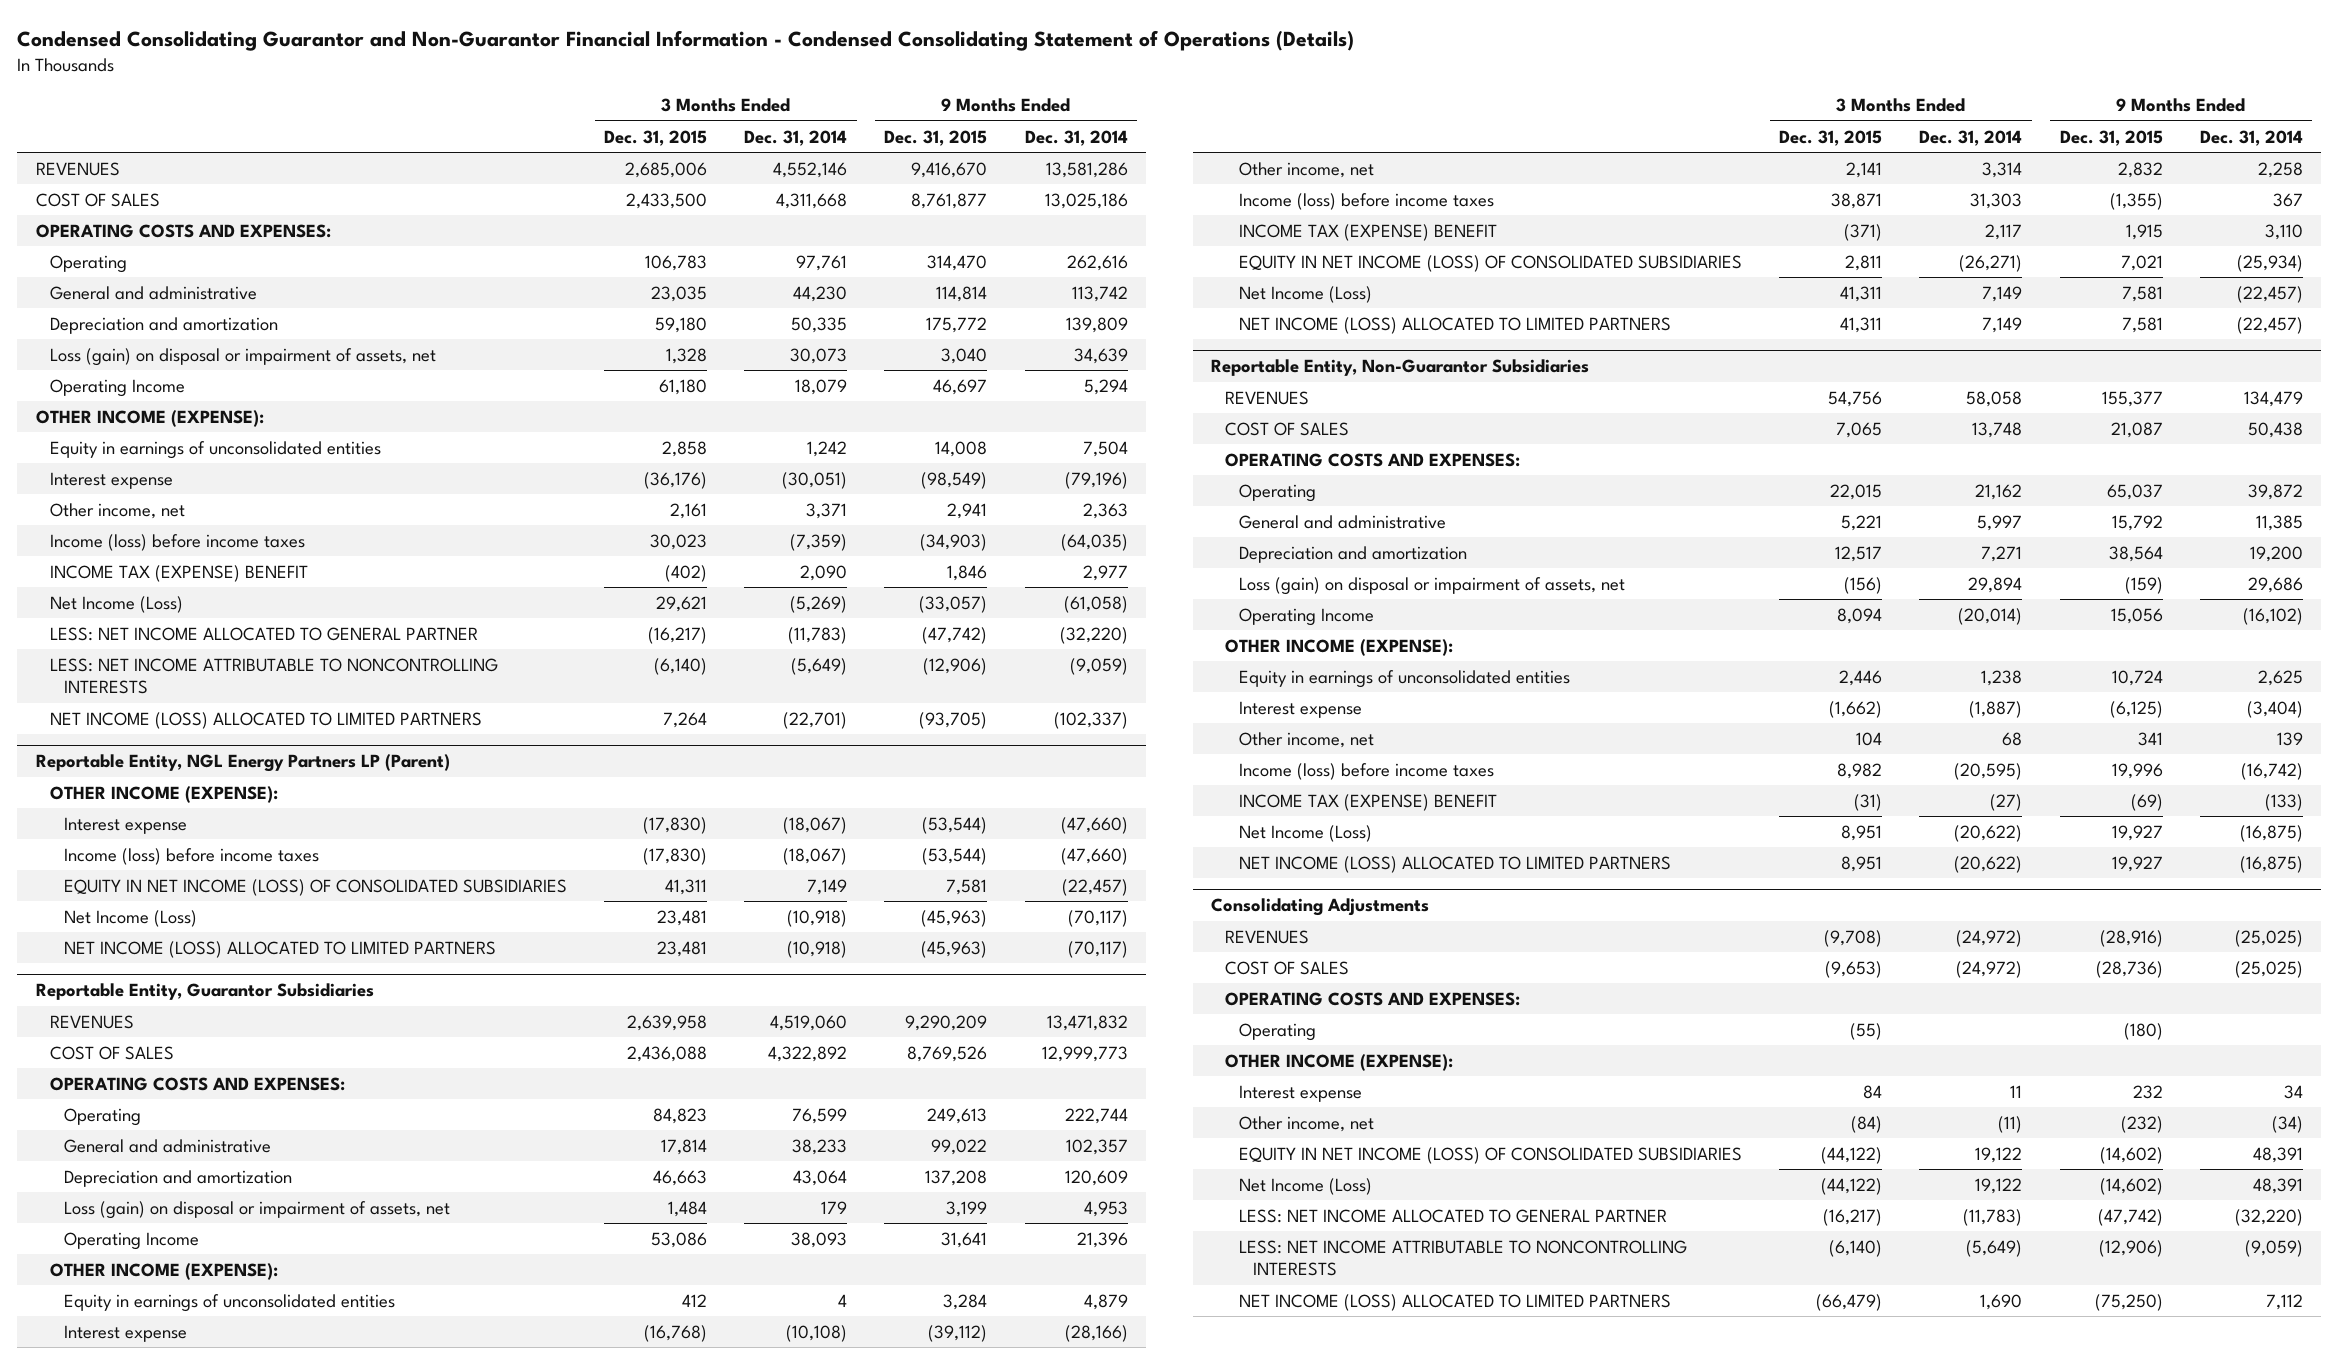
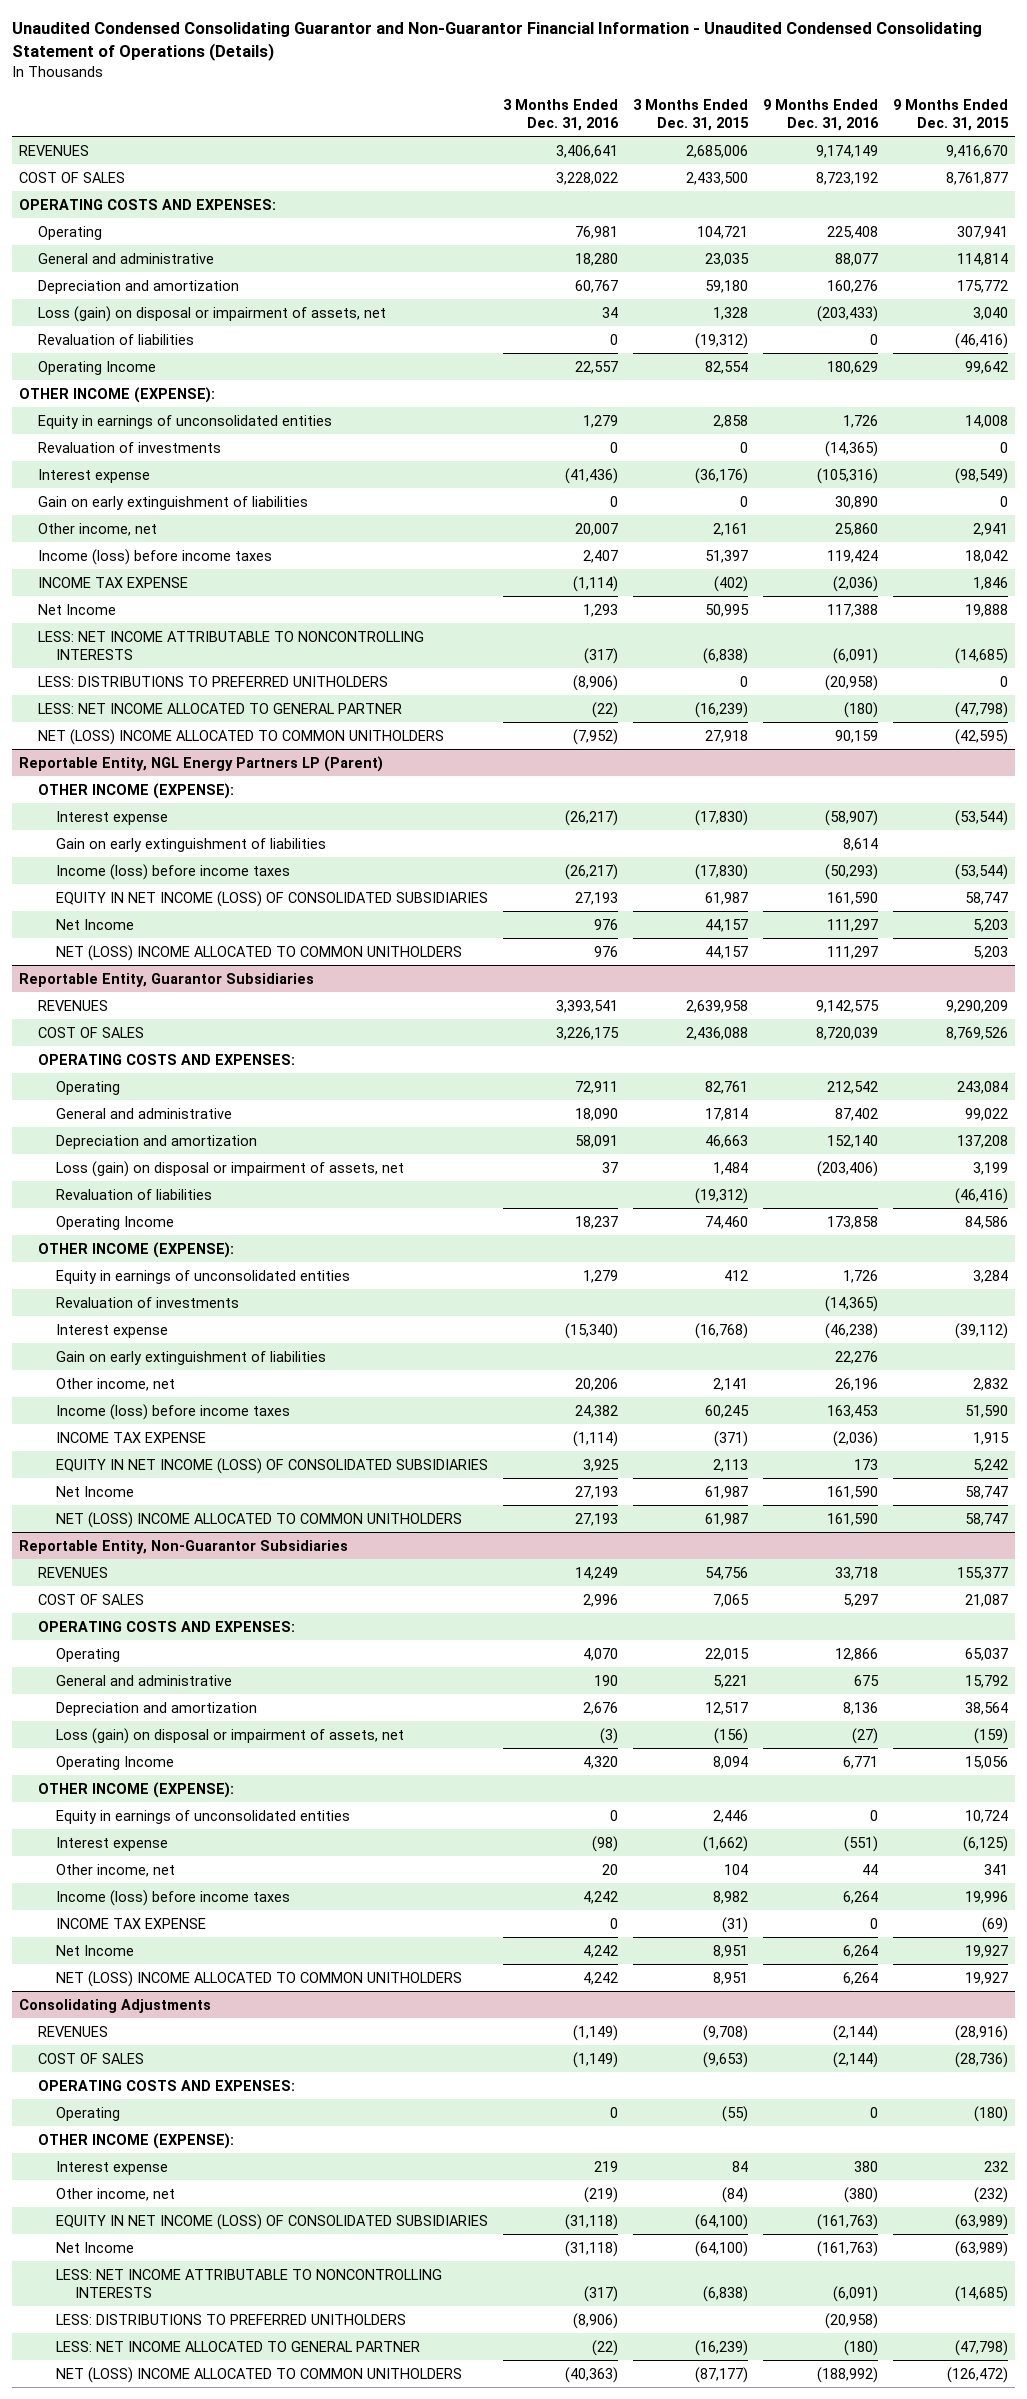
- Condensed Consolidating Guarantor and Non-Guarantor Financial Information - Condensed Consolidating Statement of Operations (Details)
+ Unaudited Condensed Consolidating Guarantor and Non-Guarantor Financial Information - Unaudited Condensed Consolidating Statement of Operations (Details)
- | 3 Months Ended Dec. 31, 2015 | 3 Months Ended Dec. 31, 2014 | 9 Months Ended Dec. 31, 2015 | 9 Months Ended Dec. 31, 2014
+ | 3 Months Ended Dec. 31, 2016 | 3 Months Ended Dec. 31, 2015 | 9 Months Ended Dec. 31, 2016 | 9 Months Ended Dec. 31, 2015
- Operating | 106,783 | 97,761 | 314,470 | 262,616
+ Operating | 76,981 | 104,721 | 225,408 | 307,941
- Operating Income | 61,180 | 18,079 | 46,697 | 5,294
+ Revaluation of liabilities | 0 | (19,312) | 0 | (46,416)
+ Operating Income | 22,557 | 82,554 | 180,629 | 99,642
+ Revaluation of investments | 0 | 0 | (14,365) | 0
+ Gain on early extinguishment of liabilities | 0 | 0 | 30,890 | 0
- Income (loss) before income taxes | 30,023 | (7,359) | (34,903) | (64,035)
- INCOME TAX (EXPENSE) BENEFIT | (402) | 2,090 | 1,846 | 2,977
- Net Income (Loss) | 29,621 | (5,269) | (33,057) | (61,058)
- LESS: NET INCOME ALLOCATED TO GENERAL PARTNER | (16,217) | (11,783) | (47,742) | (32,220)
- LESS: NET INCOME ATTRIBUTABLE TO NONCONTROLLING INTERESTS | (6,140) | (5,649) | (12,906) | (9,059)
- NET INCOME (LOSS) ALLOCATED TO LIMITED PARTNERS | 7,264 | (22,701) | (93,705) | (102,337)
+ Income (loss) before income taxes | 2,407 | 51,397 | 119,424 | 18,042
+ INCOME TAX EXPENSE | (1,114) | (402) | (2,036) | 1,846
+ Net Income | 1,293 | 50,995 | 117,388 | 19,888
+ LESS: NET INCOME ATTRIBUTABLE TO NONCONTROLLING INTERESTS | (317) | (6,838) | (6,091) | (14,685)
+ LESS: DISTRIBUTIONS TO PREFERRED UNITHOLDERS | (8,906) | 0 | (20,958) | 0
+ LESS: NET INCOME ALLOCATED TO GENERAL PARTNER | (22) | (16,239) | (180) | (47,798)
+ NET (LOSS) INCOME ALLOCATED TO COMMON UNITHOLDERS | (7,952) | 27,918 | 90,159 | (42,595)
@ Reportable Entity, NGL Energy Partners LP (Parent)
+ Gain on early extinguishment of liabilities | | | 8,614 |
- EQUITY IN NET INCOME (LOSS) OF CONSOLIDATED SUBSIDIARIES | 41,311 | 7,149 | 7,581 | (22,457)
- Net Income (Loss) | 23,481 | (10,918) | (45,963) | (70,117)
- NET INCOME (LOSS) ALLOCATED TO LIMITED PARTNERS | 23,481 | (10,918) | (45,963) | (70,117)
+ EQUITY IN NET INCOME (LOSS) OF CONSOLIDATED SUBSIDIARIES | 27,193 | 61,987 | 161,590 | 58,747
+ Net Income | 976 | 44,157 | 111,297 | 5,203
+ NET (LOSS) INCOME ALLOCATED TO COMMON UNITHOLDERS | 976 | 44,157 | 111,297 | 5,203
@ Reportable Entity, Guarantor Subsidiaries
- Operating | 84,823 | 76,599 | 249,613 | 222,744
+ Operating | 72,911 | 82,761 | 212,542 | 243,084
- Operating Income | 53,086 | 38,093 | 31,641 | 21,396
+ Revaluation of liabilities | | (19,312) | | (46,416)
+ Operating Income | 18,237 | 74,460 | 173,858 | 84,586
+ Revaluation of investments | | | (14,365) |
+ Gain on early extinguishment of liabilities | | | 22,276 |
- Income (loss) before income taxes | 38,871 | 31,303 | (1,355) | 367
- INCOME TAX (EXPENSE) BENEFIT | (371) | 2,117 | 1,915 | 3,110
- EQUITY IN NET INCOME (LOSS) OF CONSOLIDATED SUBSIDIARIES | 2,811 | (26,271) | 7,021 | (25,934)
- Net Income (Loss) | 41,311 | 7,149 | 7,581 | (22,457)
- NET INCOME (LOSS) ALLOCATED TO LIMITED PARTNERS | 41,311 | 7,149 | 7,581 | (22,457)
+ Income (loss) before income taxes | 24,382 | 60,245 | 163,453 | 51,590
+ INCOME TAX EXPENSE | (1,114) | (371) | (2,036) | 1,915
+ EQUITY IN NET INCOME (LOSS) OF CONSOLIDATED SUBSIDIARIES | 3,925 | 2,113 | 173 | 5,242
+ Net Income | 27,193 | 61,987 | 161,590 | 58,747
+ NET (LOSS) INCOME ALLOCATED TO COMMON UNITHOLDERS | 27,193 | 61,987 | 161,590 | 58,747
@ Reportable Entity, Non-Guarantor Subsidiaries
- INCOME TAX (EXPENSE) BENEFIT | (31) | (27) | (69) | (133)
- Net Income (Loss) | 8,951 | (20,622) | 19,927 | (16,875)
- NET INCOME (LOSS) ALLOCATED TO LIMITED PARTNERS | 8,951 | (20,622) | 19,927 | (16,875)
+ INCOME TAX EXPENSE | 0 | (31) | 0 | (69)
+ Net Income | 4,242 | 8,951 | 6,264 | 19,927
+ NET (LOSS) INCOME ALLOCATED TO COMMON UNITHOLDERS | 4,242 | 8,951 | 6,264 | 19,927
@ Consolidating Adjustments
- EQUITY IN NET INCOME (LOSS) OF CONSOLIDATED SUBSIDIARIES | (44,122) | 19,122 | (14,602) | 48,391
- Net Income (Loss) | (44,122) | 19,122 | (14,602) | 48,391
- LESS: NET INCOME ALLOCATED TO GENERAL PARTNER | (16,217) | (11,783) | (47,742) | (32,220)
- LESS: NET INCOME ATTRIBUTABLE TO NONCONTROLLING INTERESTS | (6,140) | (5,649) | (12,906) | (9,059)
- NET INCOME (LOSS) ALLOCATED TO LIMITED PARTNERS | (66,479) | 1,690 | (75,250) | 7,112
+ EQUITY IN NET INCOME (LOSS) OF CONSOLIDATED SUBSIDIARIES | (31,118) | (64,100) | (161,763) | (63,989)
+ Net Income | (31,118) | (64,100) | (161,763) | (63,989)
+ LESS: NET INCOME ATTRIBUTABLE TO NONCONTROLLING INTERESTS | (317) | (6,838) | (6,091) | (14,685)
+ LESS: DISTRIBUTIONS TO PREFERRED UNITHOLDERS | (8,906) | | (20,958) |
+ LESS: NET INCOME ALLOCATED TO GENERAL PARTNER | (22) | (16,239) | (180) | (47,798)
+ NET (LOSS) INCOME ALLOCATED TO COMMON UNITHOLDERS | (40,363) | (87,177) | (188,992) | (126,472)

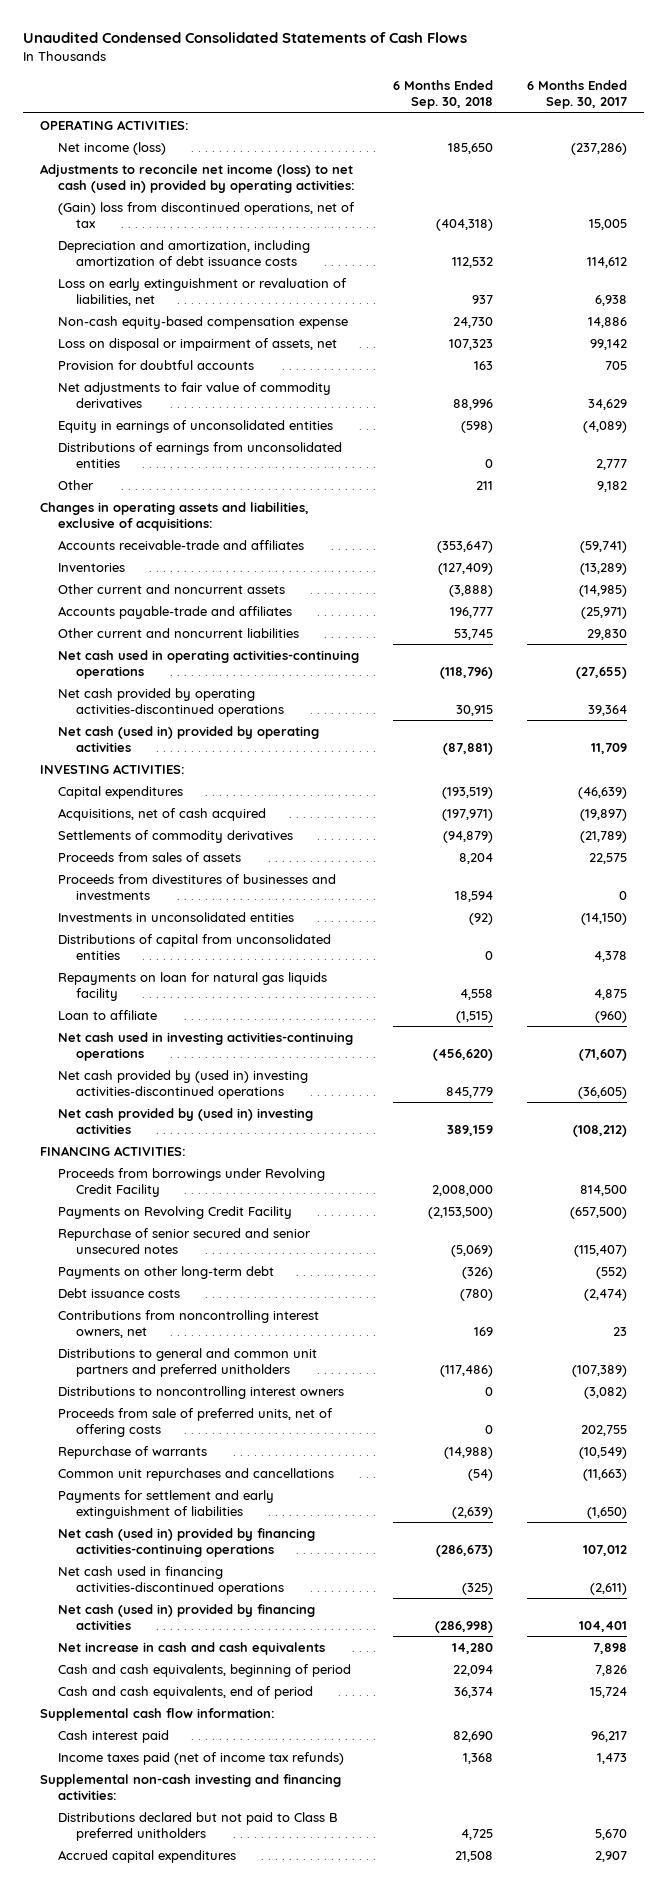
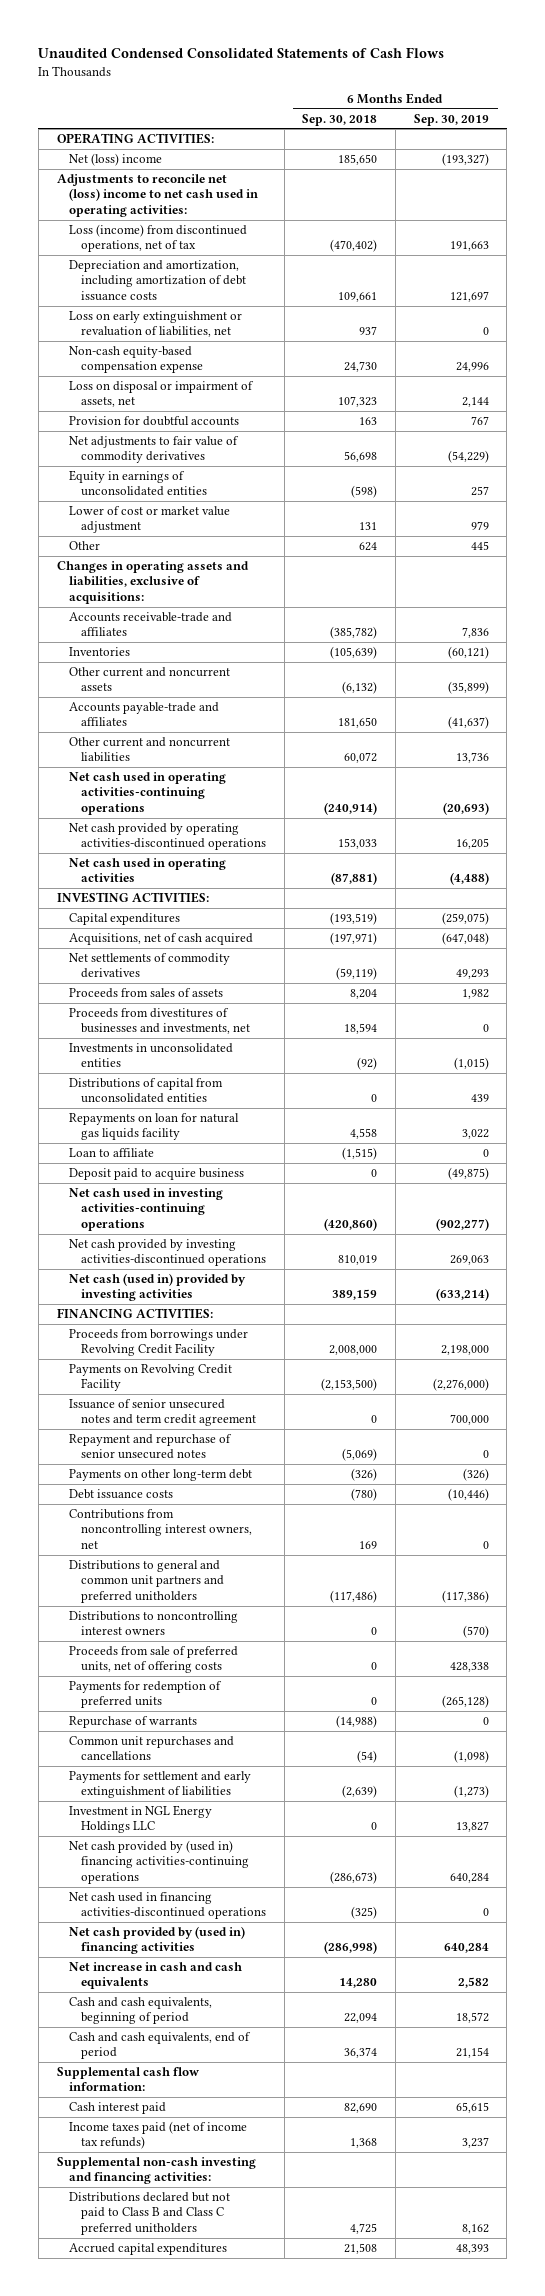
- | 6 Months Ended Sep. 30, 2018 | 6 Months Ended Sep. 30, 2017
+ | 6 Months Ended Sep. 30, 2018 | 6 Months Ended Sep. 30, 2019
- Net income (loss) | 185,650 | (237,286)
- Adjustments to reconcile net income (loss) to net cash (used in) provided by operating activities:
- (Gain) loss from discontinued operations, net of tax | (404,318) | 15,005
- Depreciation and amortization, including amortization of debt issuance costs | 112,532 | 114,612
+ Net (loss) income | 185,650 | (193,327)
+ Adjustments to reconcile net (loss) income to net cash used in operating activities:
+ Loss (income) from discontinued operations, net of tax | (470,402) | 191,663
+ Depreciation and amortization, including amortization of debt issuance costs | 109,661 | 121,697
- Net adjustments to fair value of commodity derivatives | 88,996 | 34,629
+ Net adjustments to fair value of commodity derivatives | 56,698 | (54,229)
- Distributions of earnings from unconsolidated entities | 0 | 2,777
- Other | 211 | 9,182
+ Lower of cost or market value adjustment | 131 | 979
+ Other | 624 | 445
- Accounts receivable-trade and affiliates | (353,647) | (59,741)
- Inventories | (127,409) | (13,289)
- Other current and noncurrent assets | (3,888) | (14,985)
- Accounts payable-trade and affiliates | 196,777 | (25,971)
- Other current and noncurrent liabilities | 53,745 | 29,830
- Net cash used in operating activities-continuing operations | (118,796) | (27,655)
- Net cash provided by operating activities-discontinued operations | 30,915 | 39,364
- Net cash (used in) provided by operating activities | (87,881) | 11,709
+ Accounts receivable-trade and affiliates | (385,782) | 7,836
+ Inventories | (105,639) | (60,121)
+ Other current and noncurrent assets | (6,132) | (35,899)
+ Accounts payable-trade and affiliates | 181,650 | (41,637)
+ Other current and noncurrent liabilities | 60,072 | 13,736
+ Net cash used in operating activities-continuing operations | (240,914) | (20,693)
+ Net cash provided by operating activities-discontinued operations | 153,033 | 16,205
+ Net cash used in operating activities | (87,881) | (4,488)
- Settlements of commodity derivatives | (94,879) | (21,789)
+ Net settlements of commodity derivatives | (59,119) | 49,293
- Proceeds from divestitures of businesses and investments | 18,594 | 0
+ Proceeds from divestitures of businesses and investments, net | 18,594 | 0
- Net cash used in investing activities-continuing operations | (456,620) | (71,607)
- Net cash provided by (used in) investing activities-discontinued operations | 845,779 | (36,605)
- Net cash provided by (used in) investing activities | 389,159 | (108,212)
+ Deposit paid to acquire business | 0 | (49,875)
+ Net cash used in investing activities-continuing operations | (420,860) | (902,277)
+ Net cash provided by investing activities-discontinued operations | 810,019 | 269,063
+ Net cash (used in) provided by investing activities | 389,159 | (633,214)
- Repurchase of senior secured and senior unsecured notes | (5,069) | (115,407)
+ Issuance of senior unsecured notes and term credit agreement | 0 | 700,000
+ Repayment and repurchase of senior unsecured notes | (5,069) | 0
+ Payments for redemption of preferred units | 0 | (265,128)
- Net cash (used in) provided by financing activities-continuing operations | (286,673) | 107,012
+ Investment in NGL Energy Holdings LLC | 0 | 13,827
+ Net cash provided by (used in) financing activities-continuing operations | (286,673) | 640,284
- Net cash (used in) provided by financing activities | (286,998) | 104,401
+ Net cash provided by (used in) financing activities | (286,998) | 640,284
- Distributions declared but not paid to Class B preferred unitholders | 4,725 | 5,670
+ Distributions declared but not paid to Class B and Class C preferred unitholders | 4,725 | 8,162

